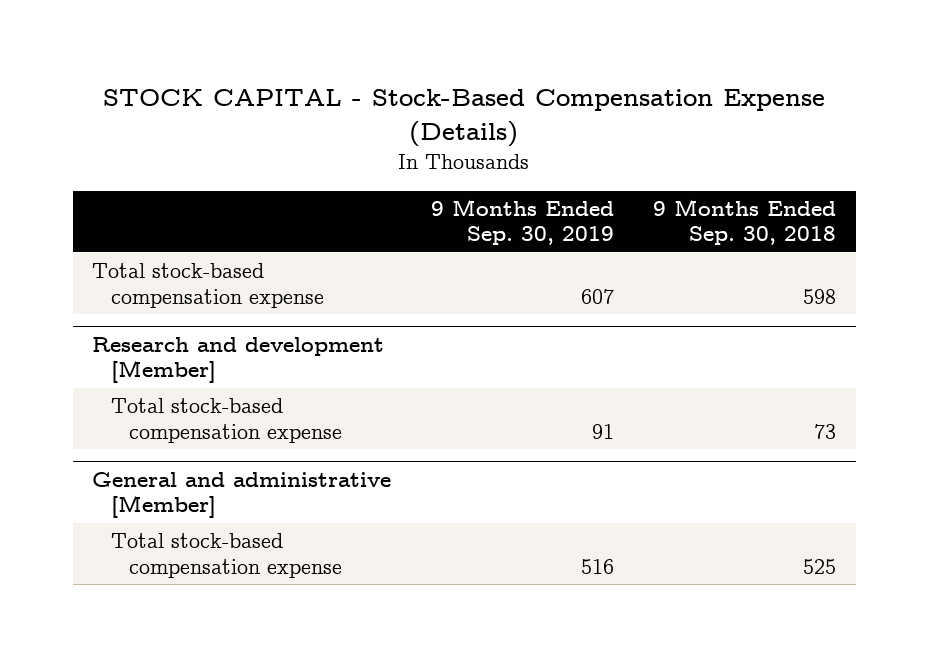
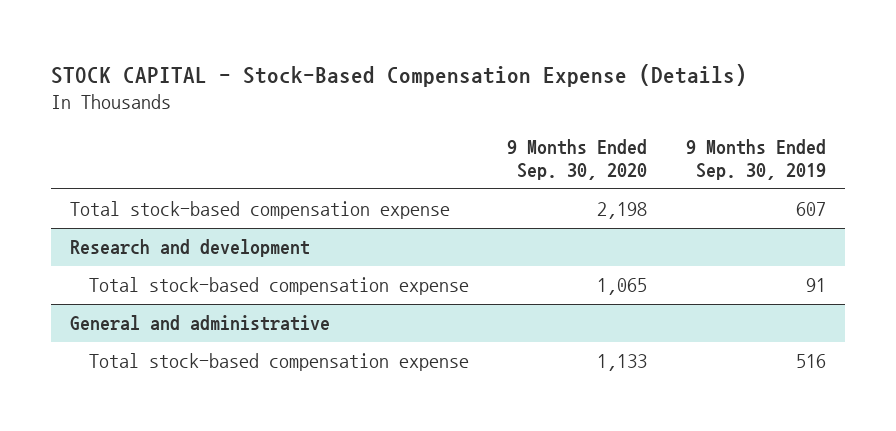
- | 9 Months Ended Sep. 30, 2019 | 9 Months Ended Sep. 30, 2018
+ | 9 Months Ended Sep. 30, 2020 | 9 Months Ended Sep. 30, 2019
- Research and development [Member]
+ Research and development
- General and administrative [Member]
+ General and administrative

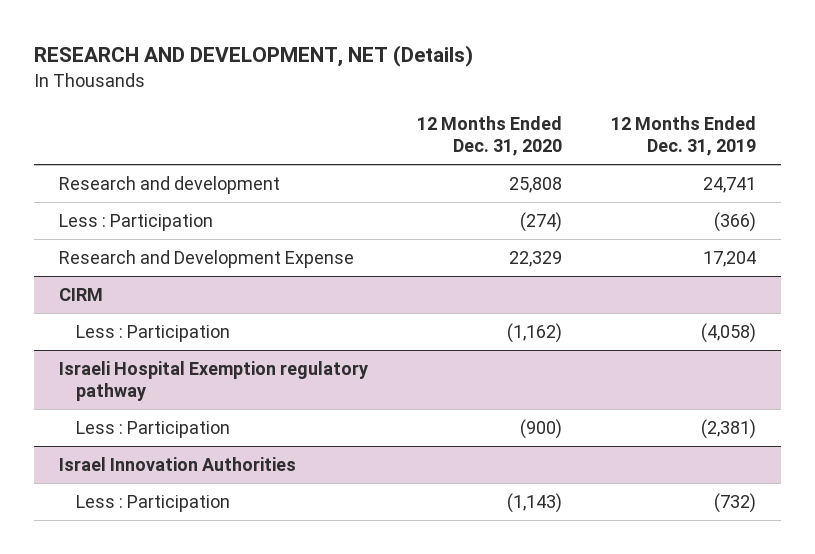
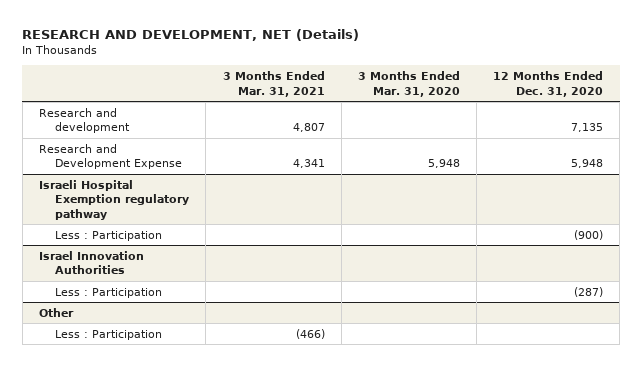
- | 12 Months Ended Dec. 31, 2020 | 12 Months Ended Dec. 31, 2019
+ | 3 Months Ended Mar. 31, 2021 | 3 Months Ended Mar. 31, 2020 | 12 Months Ended Dec. 31, 2020
- Research and development | 25,808 | 24,741
- Less : Participation | (274) | (366)
- Research and Development Expense | 22,329 | 17,204
- CIRM
- Less : Participation | (1,162) | (4,058)
+ Research and development | 4,807 | | 7,135
+ Research and Development Expense | 4,341 | 5,948 | 5,948
@ Israel Innovation Authorities
- Less : Participation | (1,143) | (732)
+ Less : Participation | | | (287)
+ Other
+ Less : Participation | (466) | |

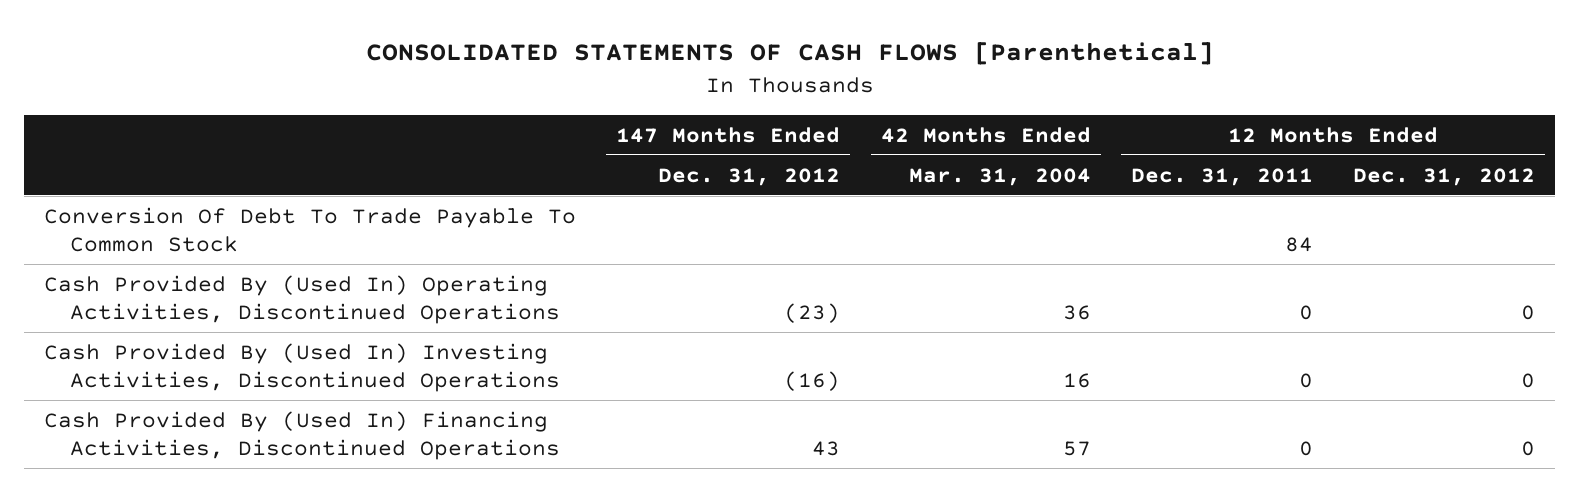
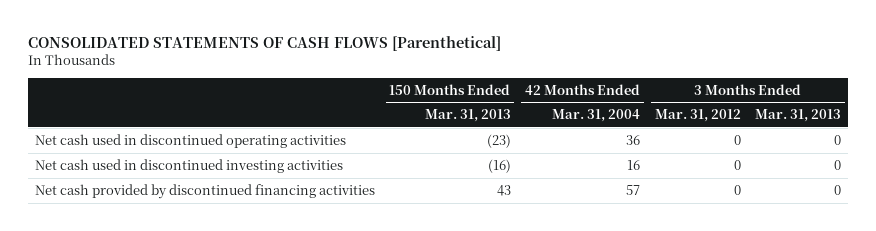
- | 147 Months Ended Dec. 31, 2012 | 42 Months Ended Mar. 31, 2004 | 12 Months Ended Dec. 31, 2011 | 12 Months Ended Dec. 31, 2012
+ | 150 Months Ended Mar. 31, 2013 | 42 Months Ended Mar. 31, 2004 | 3 Months Ended Mar. 31, 2012 | 3 Months Ended Mar. 31, 2013
- Conversion Of Debt To Trade Payable To Common Stock | | | 84 |
- Cash Provided By (Used In) Operating Activities, Discontinued Operations | (23) | 36 | 0 | 0
- Cash Provided By (Used In) Investing Activities, Discontinued Operations | (16) | 16 | 0 | 0
- Cash Provided By (Used In) Financing Activities, Discontinued Operations | 43 | 57 | 0 | 0
+ Net cash used in discontinued operating activities | (23) | 36 | 0 | 0
+ Net cash used in discontinued investing activities | (16) | 16 | 0 | 0
+ Net cash provided by discontinued financing activities | 43 | 57 | 0 | 0

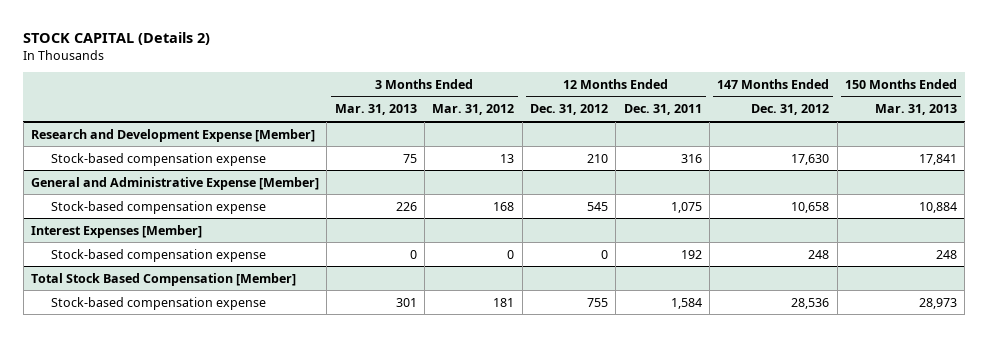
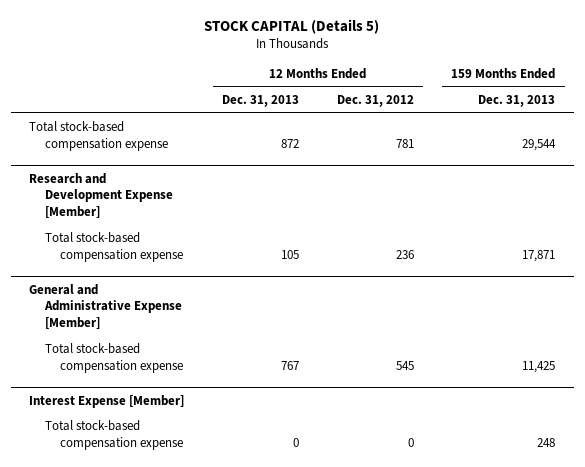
- STOCK CAPITAL (Details 2)
+ STOCK CAPITAL (Details 5)
- | 3 Months Ended Mar. 31, 2013 | 3 Months Ended Mar. 31, 2012 | 12 Months Ended Dec. 31, 2012 | 12 Months Ended Dec. 31, 2011 | 147 Months Ended Dec. 31, 2012 | 150 Months Ended Mar. 31, 2013
+ | 12 Months Ended Dec. 31, 2013 | 12 Months Ended Dec. 31, 2012 | 159 Months Ended Dec. 31, 2013
+ Total stock-based compensation expense | 872 | 781 | 29,544
@ Research and Development Expense [Member]
- Stock-based compensation expense | 75 | 13 | 210 | 316 | 17,630 | 17,841
+ Total stock-based compensation expense | 105 | 236 | 17,871
@ General and Administrative Expense [Member]
- Stock-based compensation expense | 226 | 168 | 545 | 1,075 | 10,658 | 10,884
- Interest Expenses [Member]
- Stock-based compensation expense | 0 | 0 | 0 | 192 | 248 | 248
- Total Stock Based Compensation [Member]
- Stock-based compensation expense | 301 | 181 | 755 | 1,584 | 28,536 | 28,973
@ General and Administrative Expense [Member]
+ Total stock-based compensation expense | 767 | 545 | 11,425
+ Interest Expense [Member]
+ Total stock-based compensation expense | 0 | 0 | 248

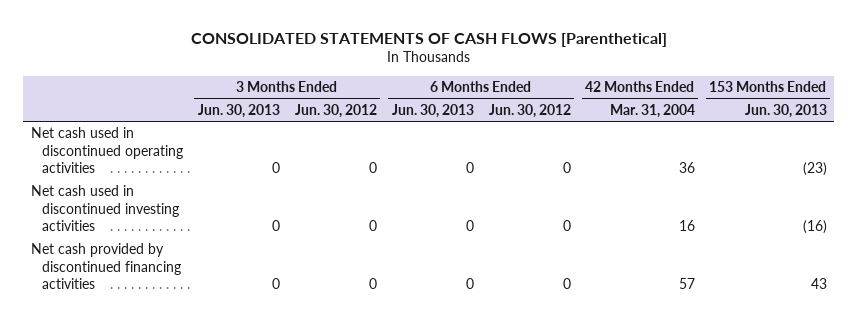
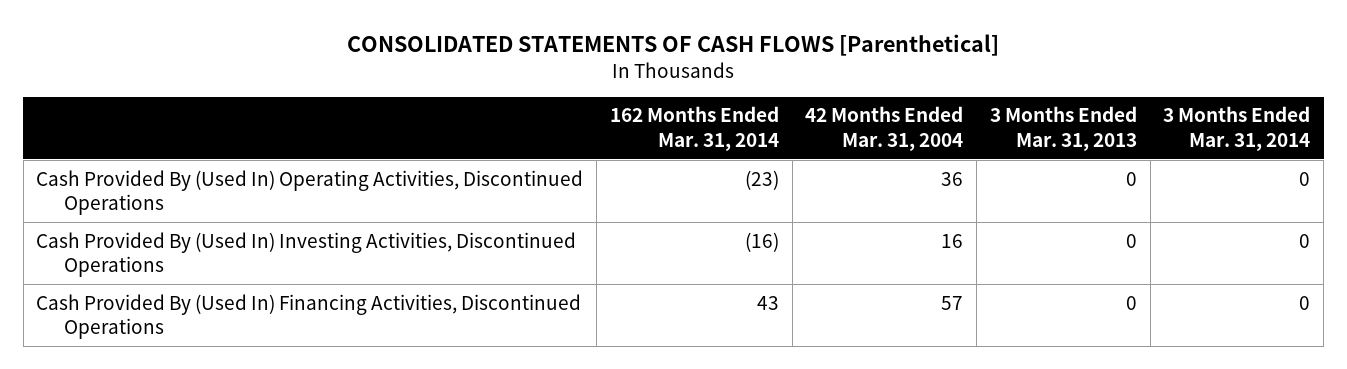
- | 3 Months Ended Jun. 30, 2013 | 3 Months Ended Jun. 30, 2012 | 6 Months Ended Jun. 30, 2013 | 6 Months Ended Jun. 30, 2012 | 42 Months Ended Mar. 31, 2004 | 153 Months Ended Jun. 30, 2013
+ | 162 Months Ended Mar. 31, 2014 | 42 Months Ended Mar. 31, 2004 | 3 Months Ended Mar. 31, 2013 | 3 Months Ended Mar. 31, 2014
- Net cash used in discontinued operating activities | 0 | 0 | 0 | 0 | 36 | (23)
- Net cash used in discontinued investing activities | 0 | 0 | 0 | 0 | 16 | (16)
- Net cash provided by discontinued financing activities | 0 | 0 | 0 | 0 | 57 | 43
+ Cash Provided By (Used In) Operating Activities, Discontinued Operations | (23) | 36 | 0 | 0
+ Cash Provided By (Used In) Investing Activities, Discontinued Operations | (16) | 16 | 0 | 0
+ Cash Provided By (Used In) Financing Activities, Discontinued Operations | 43 | 57 | 0 | 0

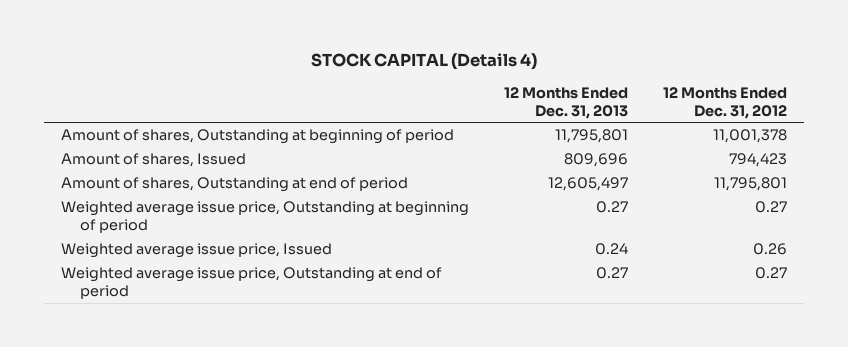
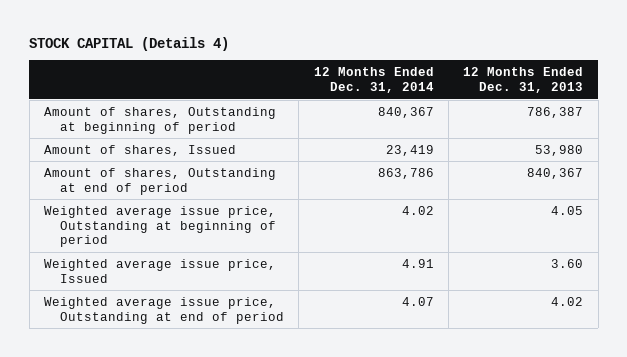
- | 12 Months Ended Dec. 31, 2013 | 12 Months Ended Dec. 31, 2012
+ | 12 Months Ended Dec. 31, 2014 | 12 Months Ended Dec. 31, 2013
- Amount of shares, Outstanding at beginning of period | 11,795,801 | 11,001,378
- Amount of shares, Issued | 809,696 | 794,423
- Amount of shares, Outstanding at end of period | 12,605,497 | 11,795,801
- Weighted average issue price, Outstanding at beginning of period | 0.27 | 0.27
- Weighted average issue price, Issued | 0.24 | 0.26
- Weighted average issue price, Outstanding at end of period | 0.27 | 0.27
+ Amount of shares, Outstanding at beginning of period | 840,367 | 786,387
+ Amount of shares, Issued | 23,419 | 53,980
+ Amount of shares, Outstanding at end of period | 863,786 | 840,367
+ Weighted average issue price, Outstanding at beginning of period | 4.02 | 4.05
+ Weighted average issue price, Issued | 4.91 | 3.60
+ Weighted average issue price, Outstanding at end of period | 4.07 | 4.02

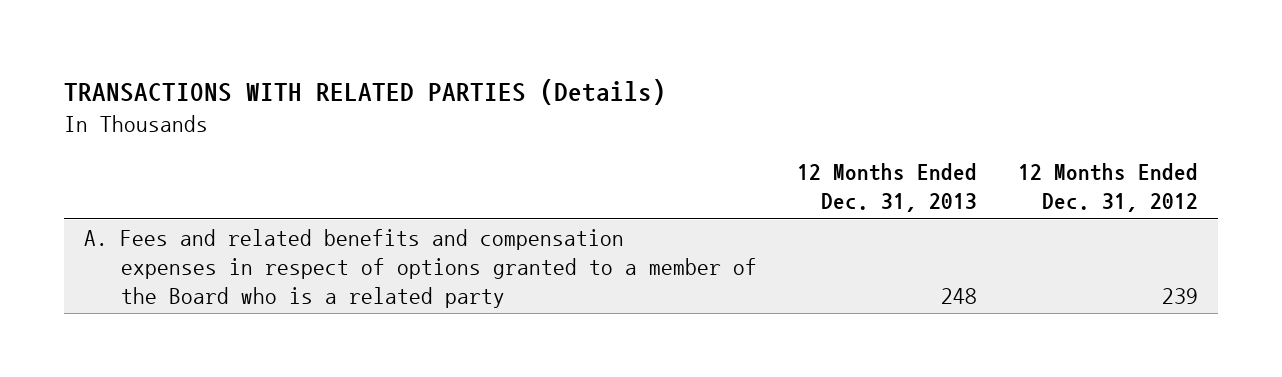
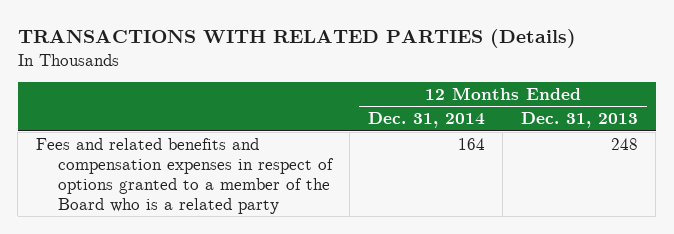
- | 12 Months Ended Dec. 31, 2013 | 12 Months Ended Dec. 31, 2012
+ | 12 Months Ended Dec. 31, 2014 | 12 Months Ended Dec. 31, 2013
- A. Fees and related benefits and compensation expenses in respect of options granted to a member of the Board who is a related party | 248 | 239
+ Fees and related benefits and compensation expenses in respect of options granted to a member of the Board who is a related party | 164 | 248

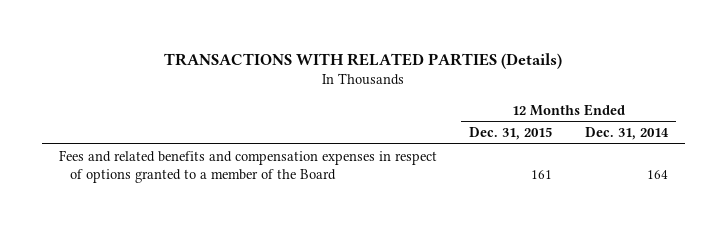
- | 12 Months Ended Dec. 31, 2014 | 12 Months Ended Dec. 31, 2013
+ | 12 Months Ended Dec. 31, 2015 | 12 Months Ended Dec. 31, 2014
- Fees and related benefits and compensation expenses in respect of options granted to a member of the Board who is a related party | 164 | 248
+ Fees and related benefits and compensation expenses in respect of options granted to a member of the Board | 161 | 164

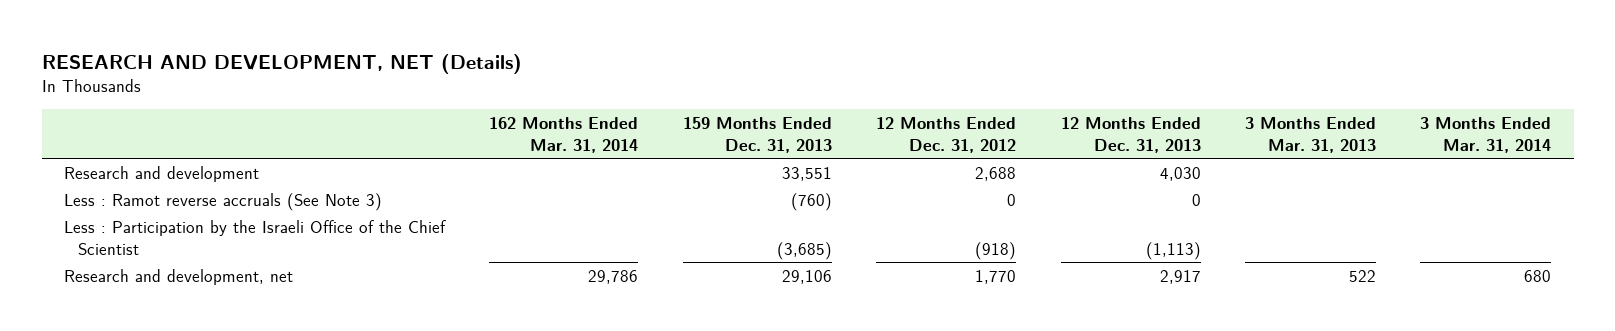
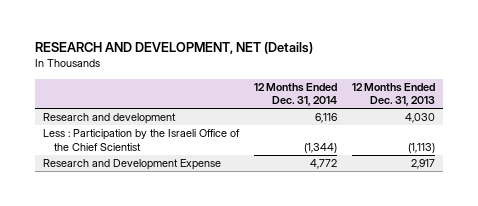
- | 162 Months Ended Mar. 31, 2014 | 159 Months Ended Dec. 31, 2013 | 12 Months Ended Dec. 31, 2012 | 12 Months Ended Dec. 31, 2013 | 3 Months Ended Mar. 31, 2013 | 3 Months Ended Mar. 31, 2014
+ | 12 Months Ended Dec. 31, 2014 | 12 Months Ended Dec. 31, 2013
- Less : Ramot reverse accruals (See Note 3) | | (760) | 0 | 0 | |
- Research and development, net | 29,786 | 29,106 | 1,770 | 2,917 | 522 | 680
+ Research and Development Expense | 4,772 | 2,917

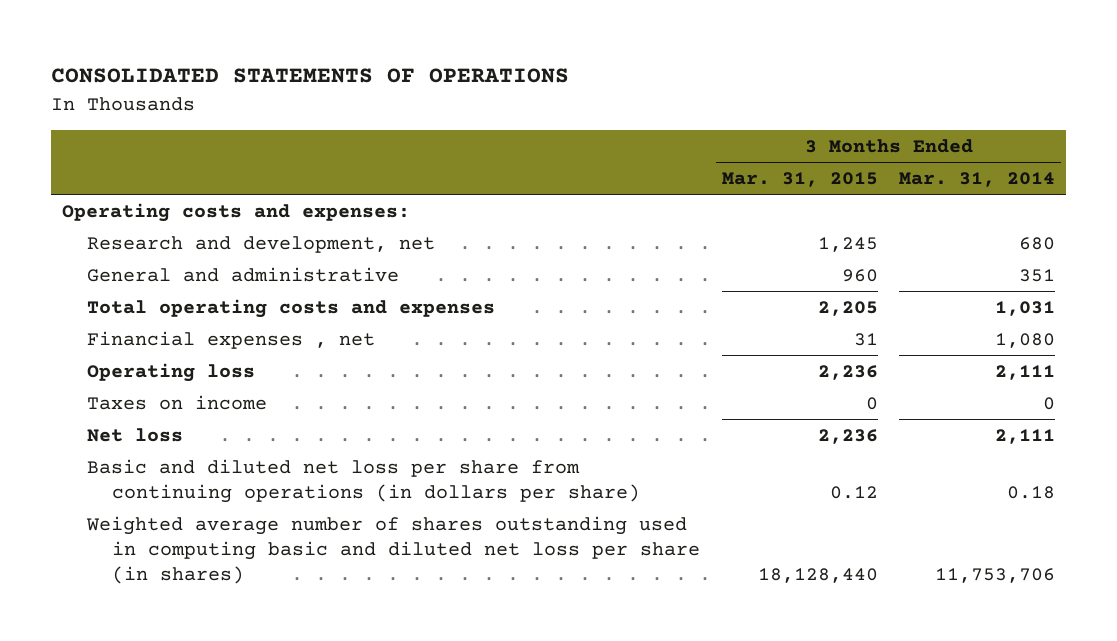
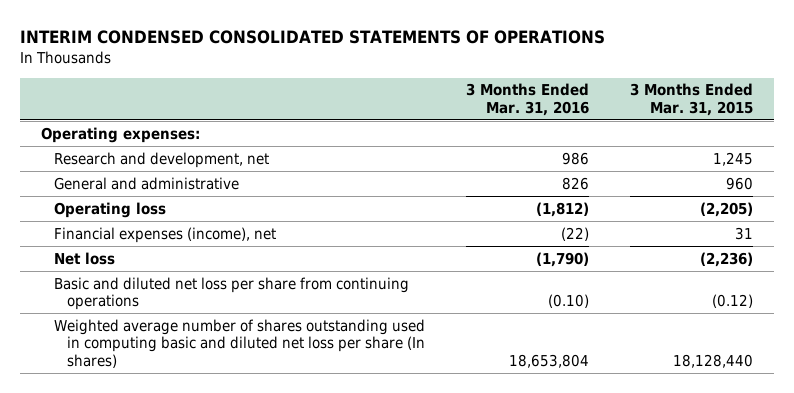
- CONSOLIDATED STATEMENTS OF OPERATIONS
+ INTERIM CONDENSED CONSOLIDATED STATEMENTS OF OPERATIONS
- | 3 Months Ended Mar. 31, 2015 | 3 Months Ended Mar. 31, 2014
+ | 3 Months Ended Mar. 31, 2016 | 3 Months Ended Mar. 31, 2015
- Operating costs and expenses:
+ Operating expenses:
- Total operating costs and expenses | 2,205 | 1,031
- Financial expenses , net | 31 | 1,080
- Operating loss | 2,236 | 2,111
- Taxes on income | 0 | 0
- Net loss | 2,236 | 2,111
- Basic and diluted net loss per share from continuing operations (in dollars per share) | 0.12 | 0.18
- Weighted average number of shares outstanding used in computing basic and diluted net loss per share (in shares) | 18,128,440 | 11,753,706
+ Operating loss | (1,812) | (2,205)
+ Financial expenses (income), net | (22) | 31
+ Net loss | (1,790) | (2,236)
+ Basic and diluted net loss per share from continuing operations | (0.10) | (0.12)
+ Weighted average number of shares outstanding used in computing basic and diluted net loss per share (In shares) | 18,653,804 | 18,128,440

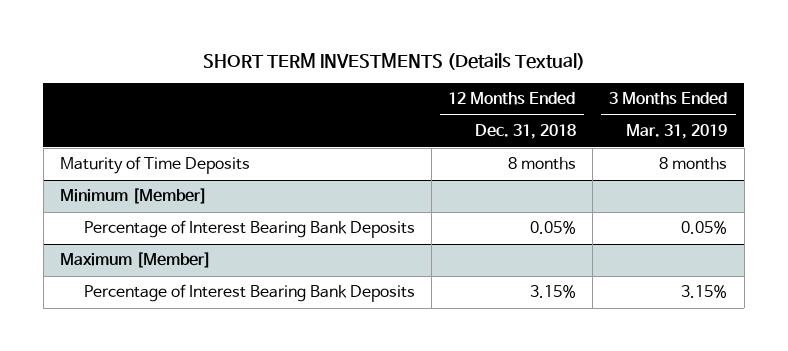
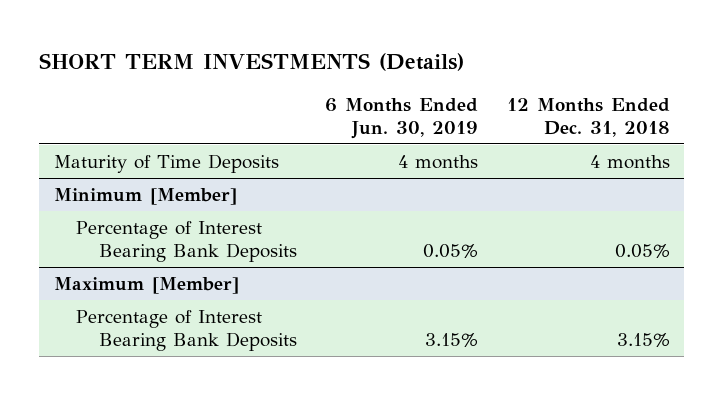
- SHORT TERM INVESTMENTS (Details Textual)
+ SHORT TERM INVESTMENTS (Details)
- | 12 Months Ended Dec. 31, 2018 | 3 Months Ended Mar. 31, 2019
+ | 6 Months Ended Jun. 30, 2019 | 12 Months Ended Dec. 31, 2018
- Maturity of Time Deposits | 8 months | 8 months
+ Maturity of Time Deposits | 4 months | 4 months

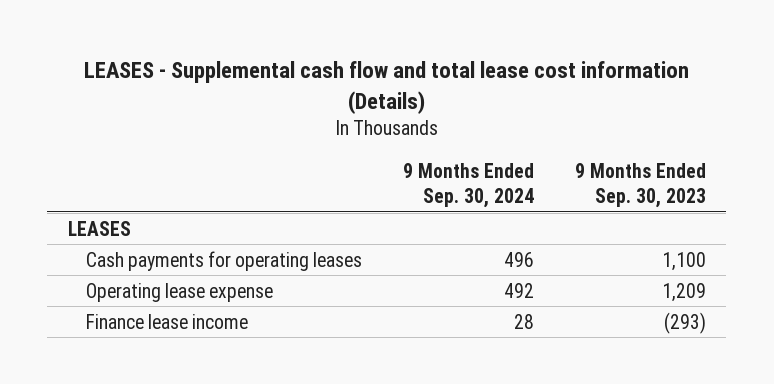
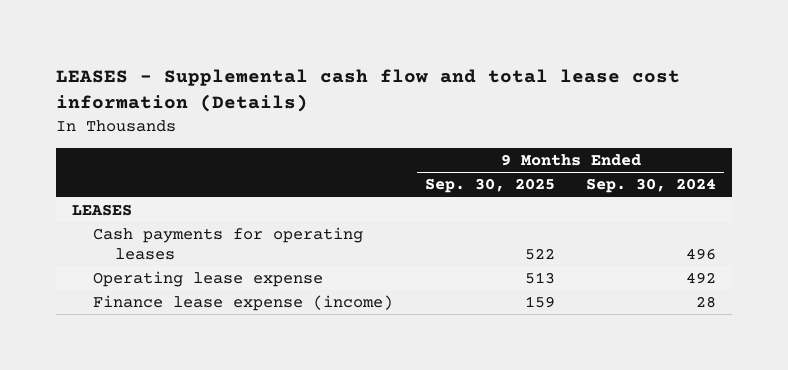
- | 9 Months Ended Sep. 30, 2024 | 9 Months Ended Sep. 30, 2023
+ | 9 Months Ended Sep. 30, 2025 | 9 Months Ended Sep. 30, 2024
- Finance lease income | 28 | (293)
+ Finance lease expense (income) | 159 | 28

